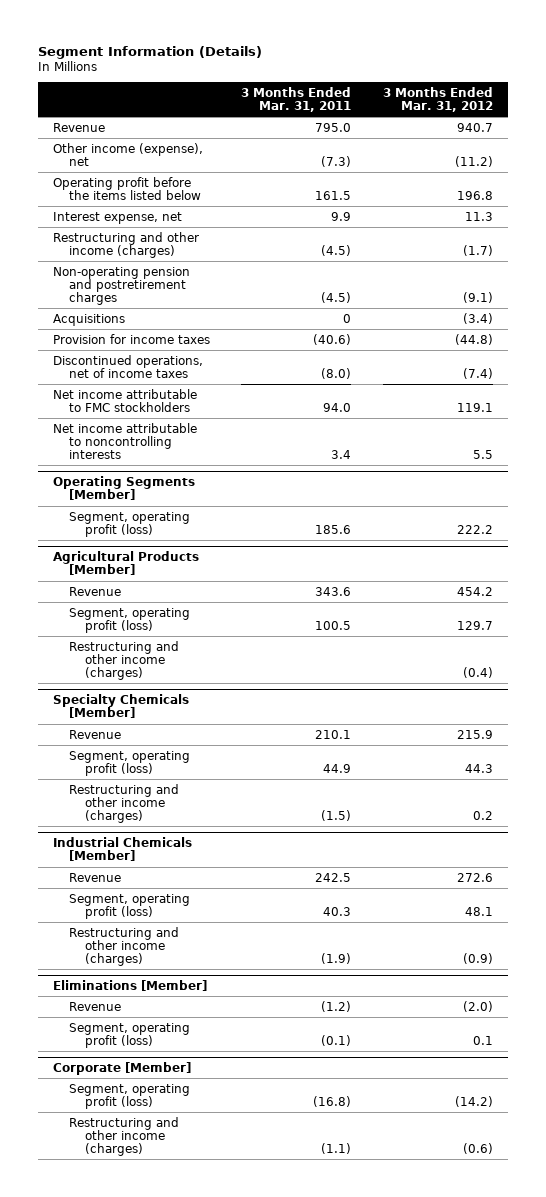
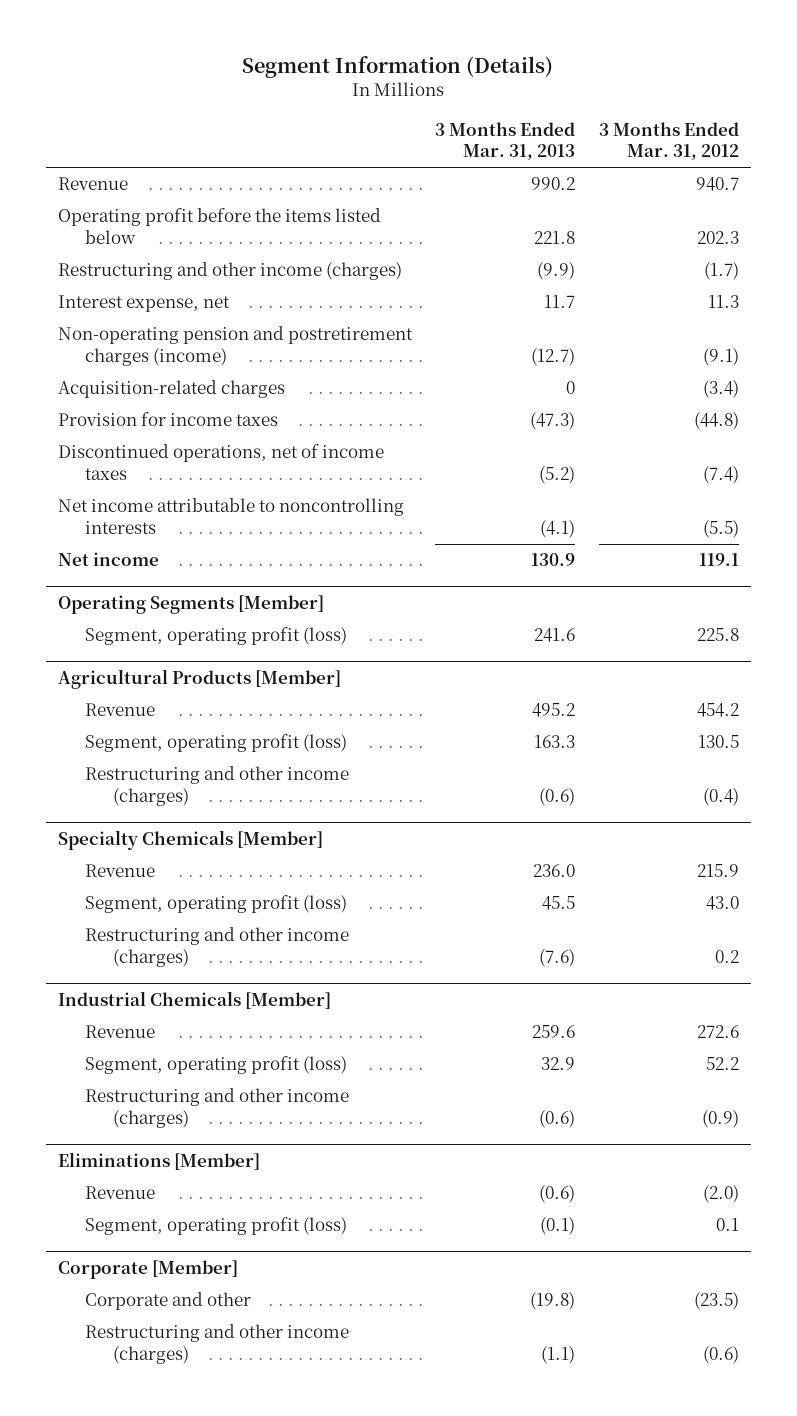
- | 3 Months Ended Mar. 31, 2011 | 3 Months Ended Mar. 31, 2012
+ | 3 Months Ended Mar. 31, 2013 | 3 Months Ended Mar. 31, 2012
- Other income (expense), net | (7.3) | (11.2)
- Operating profit before the items listed below | 161.5 | 196.8
+ Operating profit before the items listed below | 221.8 | 202.3
- Non-operating pension and postretirement charges | (4.5) | (9.1)
- Acquisitions | 0 | (3.4)
moved down: Interest expense, net | 11.7 | 11.3
+ Non-operating pension and postretirement charges (income) | (12.7) | (9.1)
+ Acquisition-related charges | 0 | (3.4)
- Net income attributable to FMC stockholders | 94.0 | 119.1
- Net income attributable to noncontrolling interests | 3.4 | 5.5
+ Net income attributable to noncontrolling interests | (4.1) | (5.5)
+ Net income | 130.9 | 119.1
@ Operating Segments [Member]
- Segment, operating profit (loss) | 185.6 | 222.2
+ Segment, operating profit (loss) | 241.6 | 225.8
@ Agricultural Products [Member]
- Segment, operating profit (loss) | 100.5 | 129.7
+ Segment, operating profit (loss) | 163.3 | 130.5
@ Specialty Chemicals [Member]
- Segment, operating profit (loss) | 44.9 | 44.3
+ Segment, operating profit (loss) | 45.5 | 43.0
@ Industrial Chemicals [Member]
- Segment, operating profit (loss) | 40.3 | 48.1
+ Segment, operating profit (loss) | 32.9 | 52.2
@ Corporate [Member]
- Segment, operating profit (loss) | (16.8) | (14.2)
+ Corporate and other | (19.8) | (23.5)

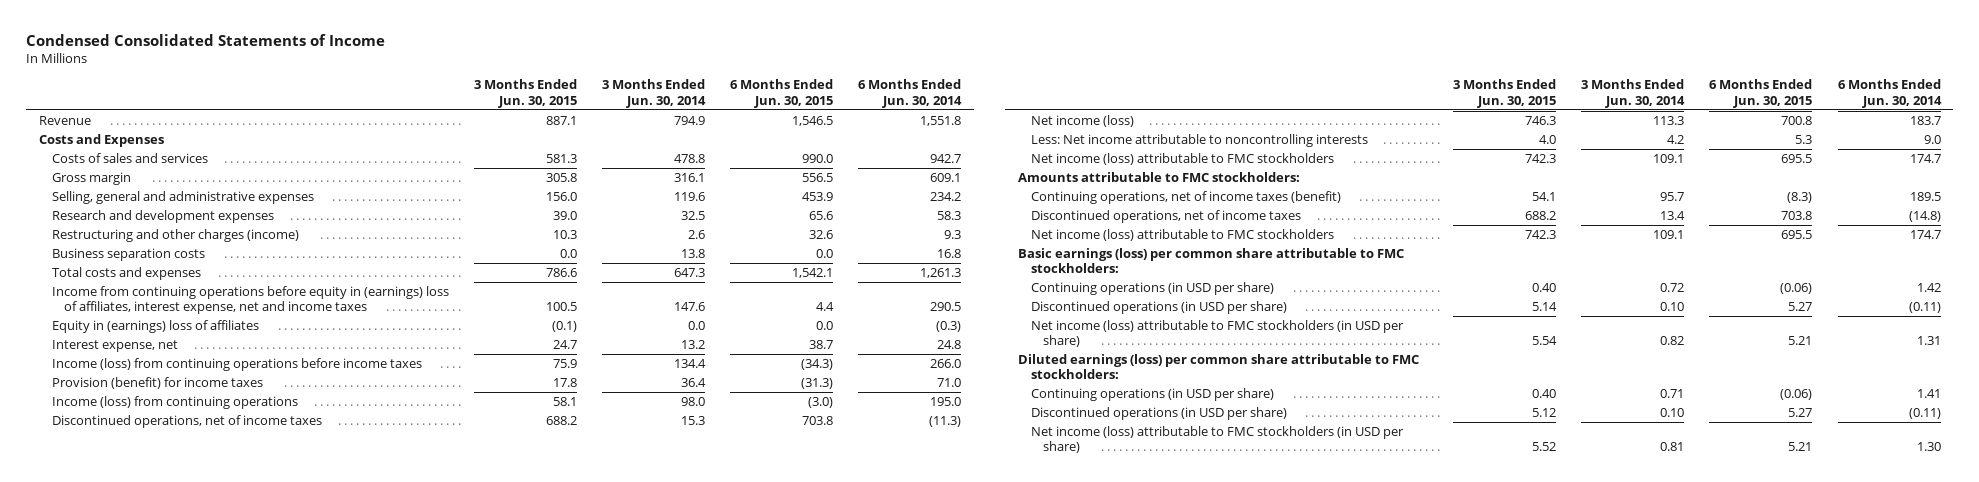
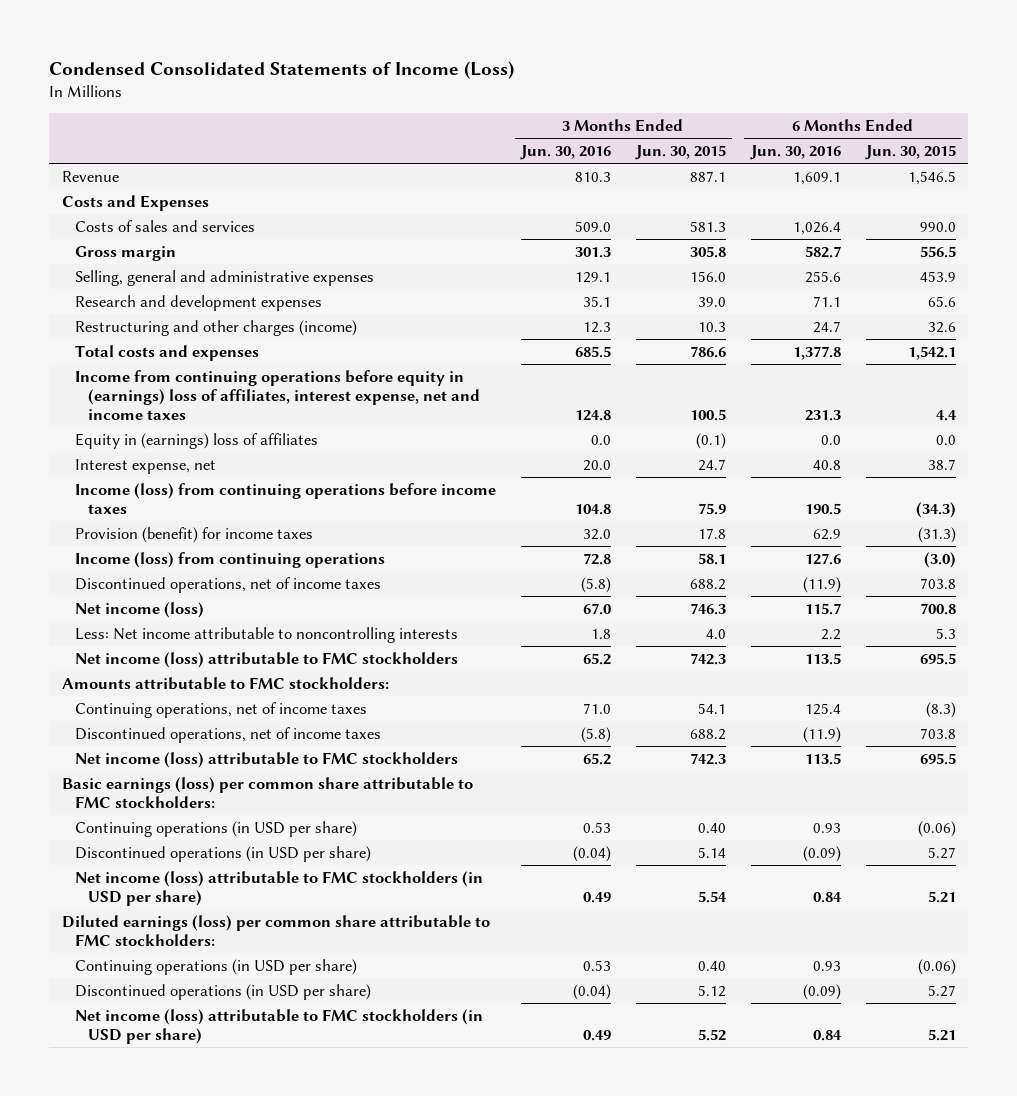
- Condensed Consolidated Statements of Income
+ Condensed Consolidated Statements of Income (Loss)
- | 3 Months Ended Jun. 30, 2015 | 3 Months Ended Jun. 30, 2014 | 6 Months Ended Jun. 30, 2015 | 6 Months Ended Jun. 30, 2014
+ | 3 Months Ended Jun. 30, 2016 | 3 Months Ended Jun. 30, 2015 | 6 Months Ended Jun. 30, 2016 | 6 Months Ended Jun. 30, 2015
- Business separation costs | 0.0 | 13.8 | 0.0 | 16.8
- Continuing operations, net of income taxes (benefit) | 54.1 | 95.7 | (8.3) | 189.5
+ Continuing operations, net of income taxes | 71.0 | 54.1 | 125.4 | (8.3)

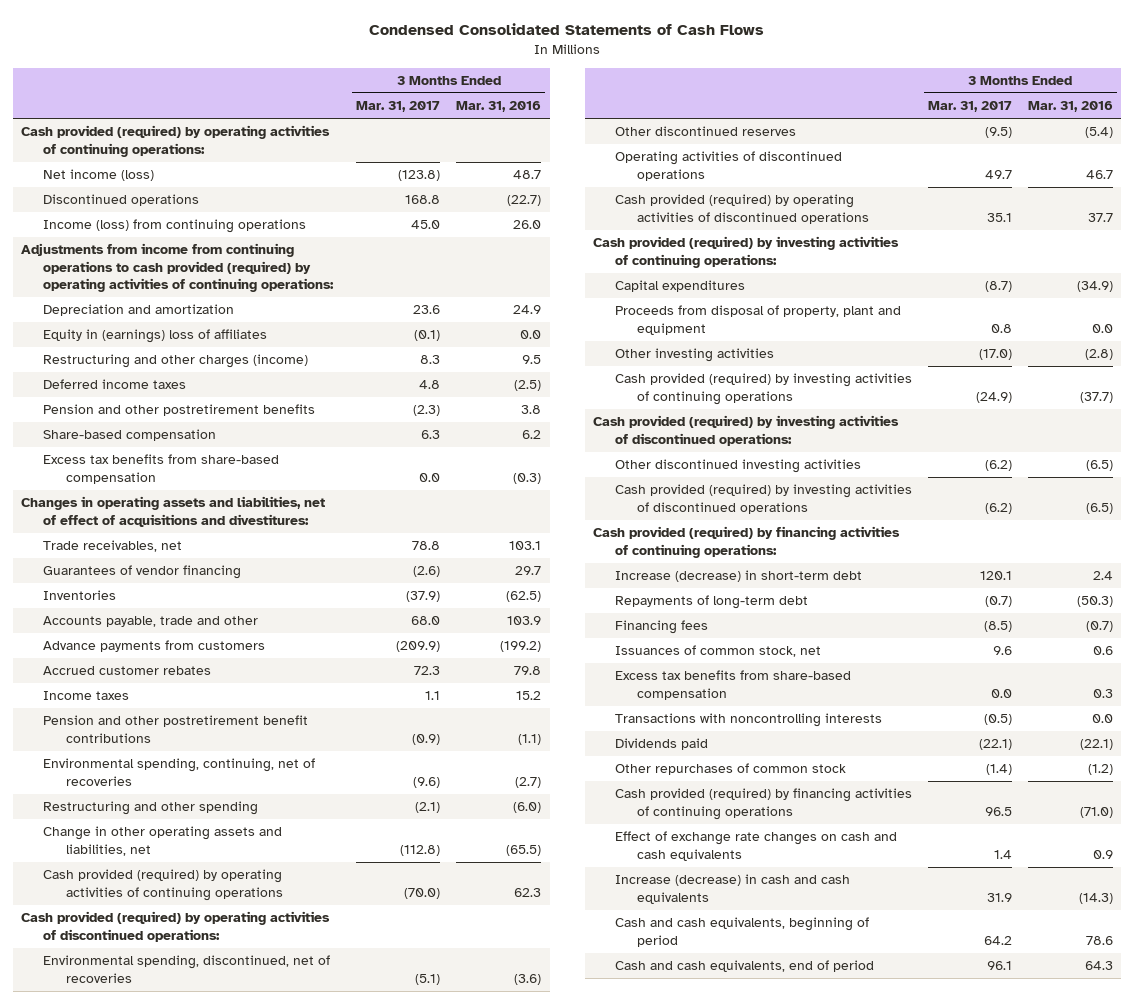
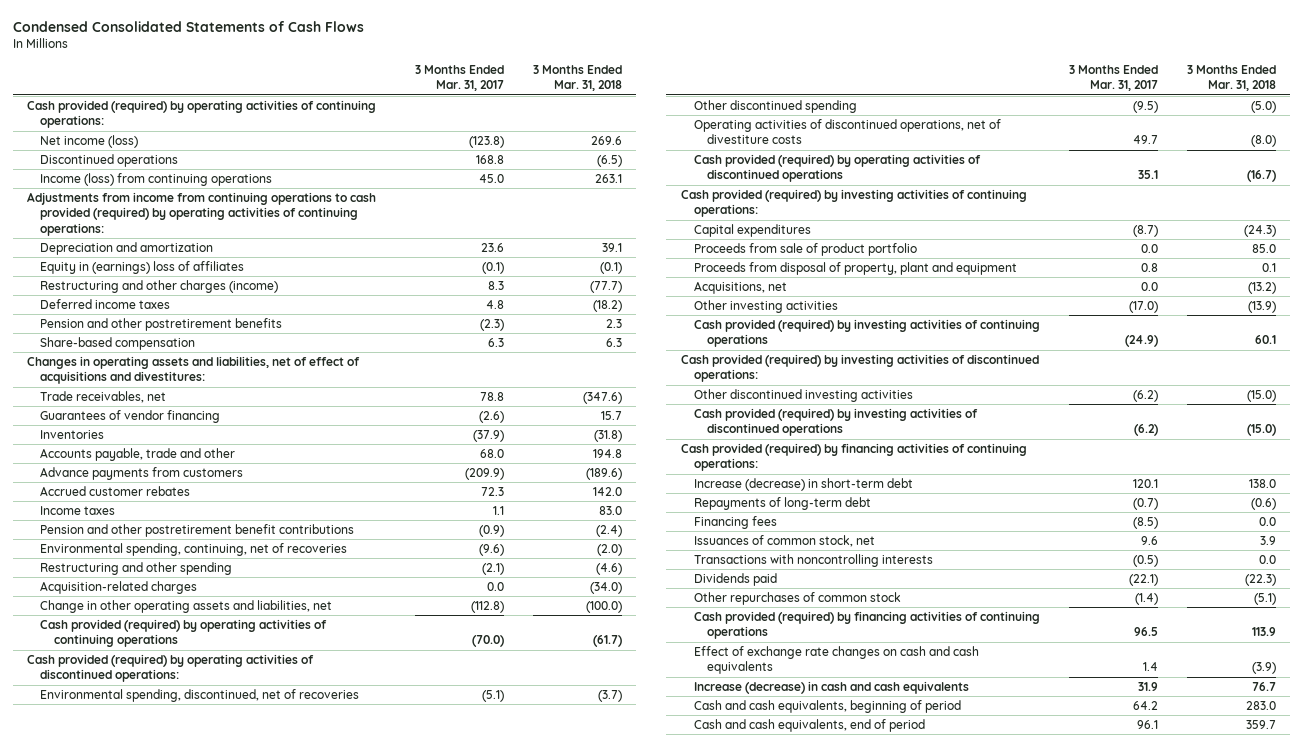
- | 3 Months Ended Mar. 31, 2017 | 3 Months Ended Mar. 31, 2016
+ | 3 Months Ended Mar. 31, 2017 | 3 Months Ended Mar. 31, 2018
- Excess tax benefits from share-based compensation | 0.0 | (0.3)
+ Acquisition-related charges | 0.0 | (34.0)
- Other discontinued reserves | (9.5) | (5.4)
- Operating activities of discontinued operations | 49.7 | 46.7
+ Other discontinued spending | (9.5) | (5.0)
+ Operating activities of discontinued operations, net of divestiture costs | 49.7 | (8.0)
+ Proceeds from sale of product portfolio | 0.0 | 85.0
+ Acquisitions, net | 0.0 | (13.2)
- Excess tax benefits from share-based compensation | 0.0 | 0.3

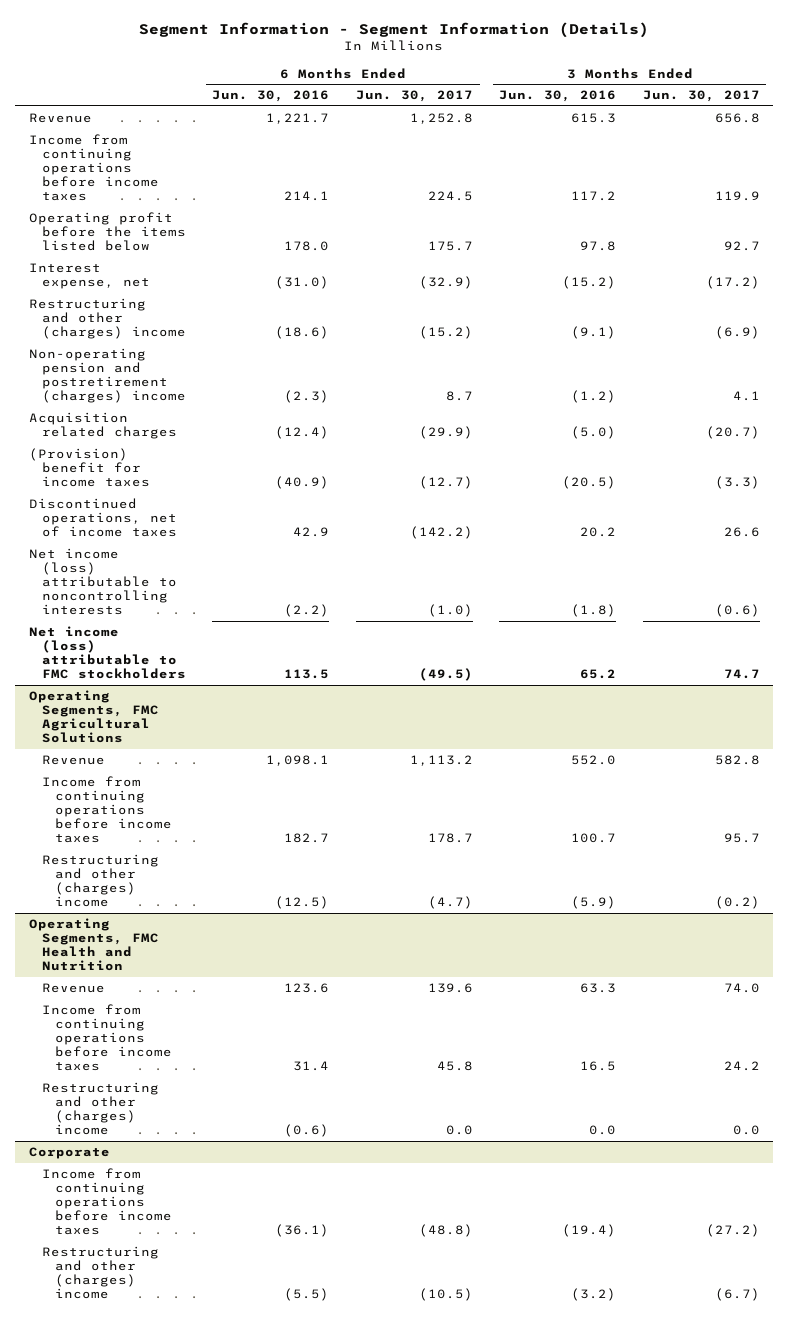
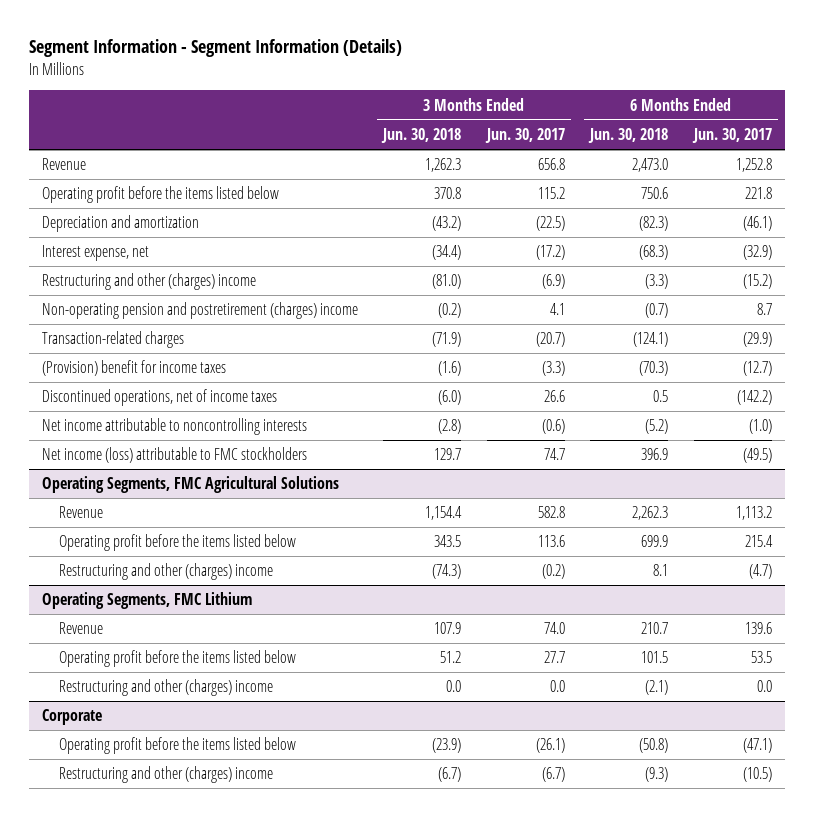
- | 6 Months Ended Jun. 30, 2016 | 6 Months Ended Jun. 30, 2017 | 3 Months Ended Jun. 30, 2016 | 3 Months Ended Jun. 30, 2017
+ | 3 Months Ended Jun. 30, 2018 | 3 Months Ended Jun. 30, 2017 | 6 Months Ended Jun. 30, 2018 | 6 Months Ended Jun. 30, 2017
- Income from continuing operations before income taxes | 214.1 | 224.5 | 117.2 | 119.9
- Operating profit before the items listed below | 178.0 | 175.7 | 97.8 | 92.7
+ Operating profit before the items listed below | 370.8 | 115.2 | 750.6 | 221.8
+ Depreciation and amortization | (43.2) | (22.5) | (82.3) | (46.1)
- Acquisition related charges | (12.4) | (29.9) | (5.0) | (20.7)
+ Transaction-related charges | (71.9) | (20.7) | (124.1) | (29.9)
- Net income (loss) attributable to noncontrolling interests | (2.2) | (1.0) | (1.8) | (0.6)
+ Net income attributable to noncontrolling interests | (2.8) | (0.6) | (5.2) | (1.0)
@ Operating Segments, FMC Agricultural Solutions
- Income from continuing operations before income taxes | 182.7 | 178.7 | 100.7 | 95.7
+ Operating profit before the items listed below | 343.5 | 113.6 | 699.9 | 215.4
- Operating Segments, FMC Health and Nutrition
+ Operating Segments, FMC Lithium
- Income from continuing operations before income taxes | 31.4 | 45.8 | 16.5 | 24.2
+ Operating profit before the items listed below | 51.2 | 27.7 | 101.5 | 53.5
@ Corporate
- Income from continuing operations before income taxes | (36.1) | (48.8) | (19.4) | (27.2)
+ Operating profit before the items listed below | (23.9) | (26.1) | (50.8) | (47.1)

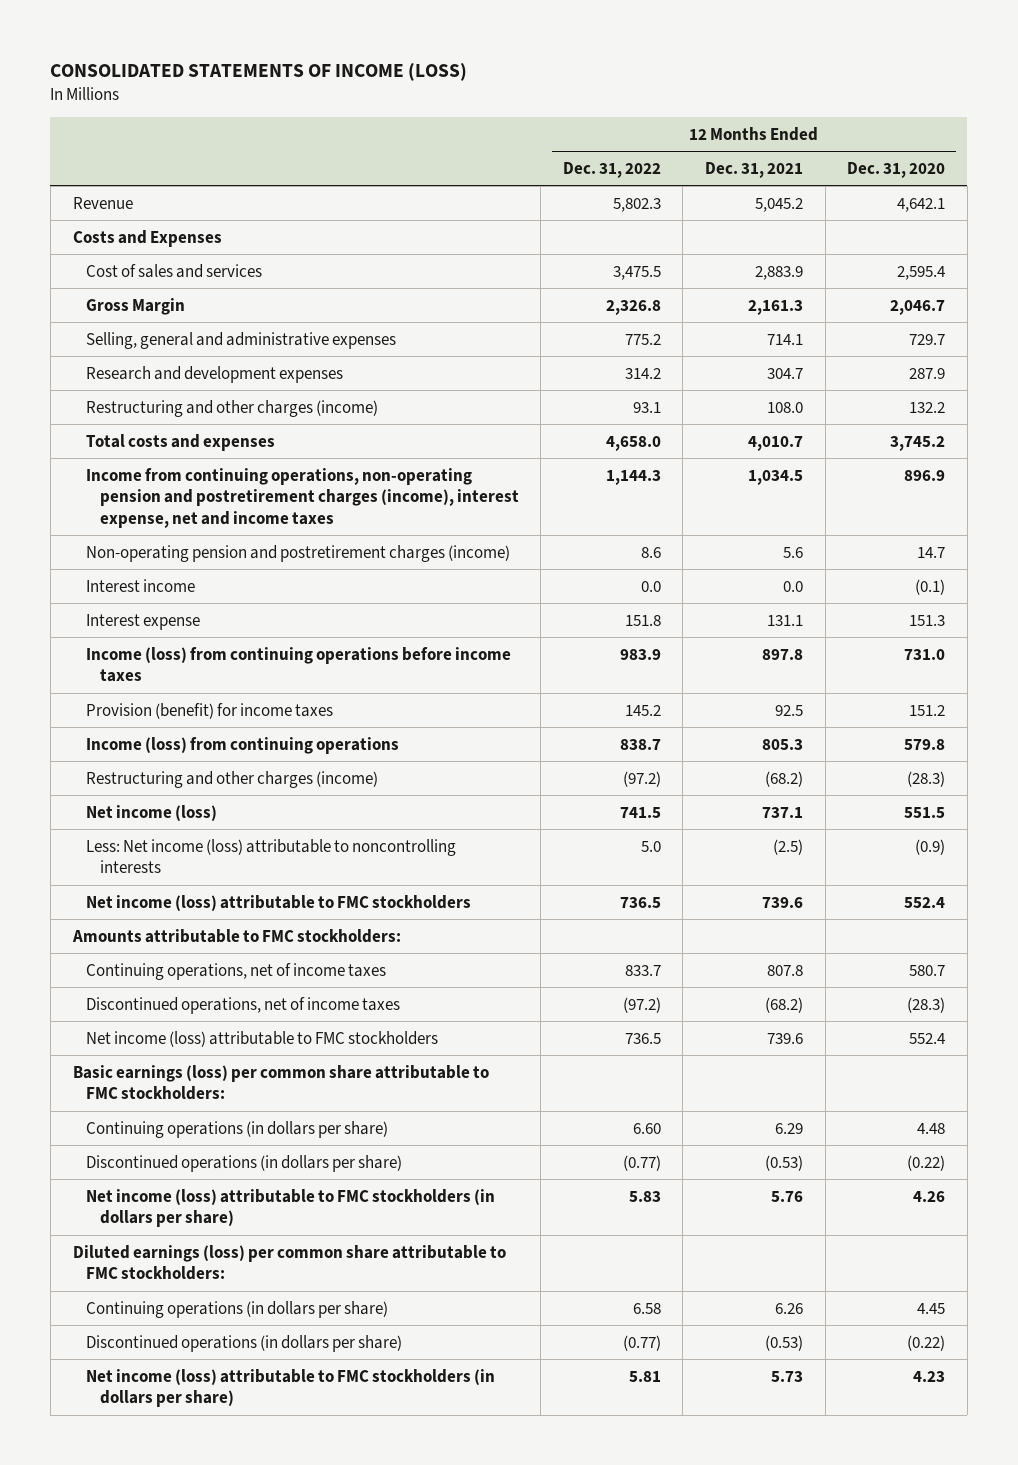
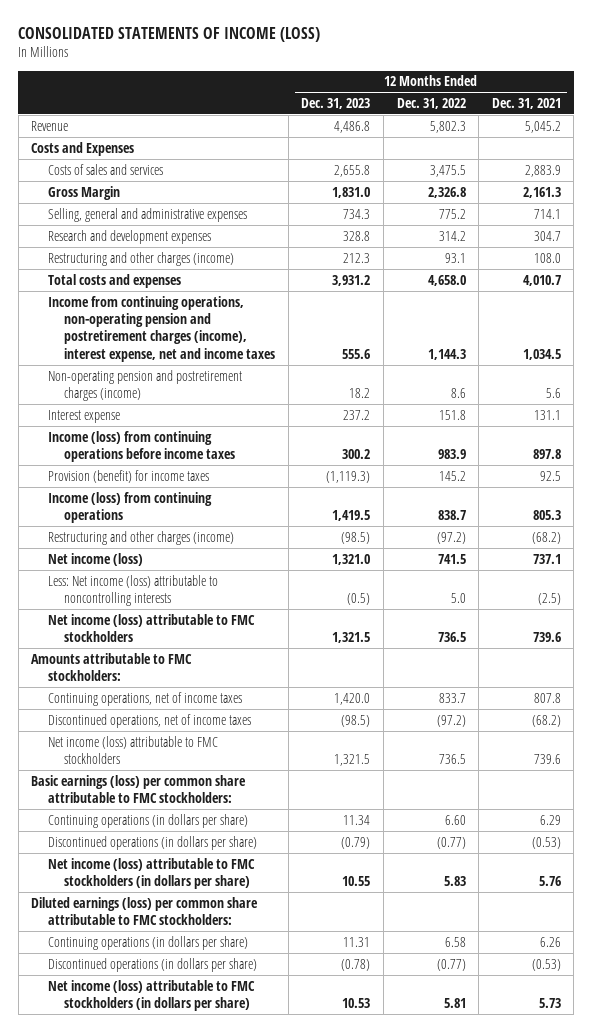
- | 12 Months Ended Dec. 31, 2022 | 12 Months Ended Dec. 31, 2021 | 12 Months Ended Dec. 31, 2020
+ | 12 Months Ended Dec. 31, 2023 | 12 Months Ended Dec. 31, 2022 | 12 Months Ended Dec. 31, 2021
- Cost of sales and services | 3,475.5 | 2,883.9 | 2,595.4
+ Costs of sales and services | 2,655.8 | 3,475.5 | 2,883.9
- Interest income | 0.0 | 0.0 | (0.1)

